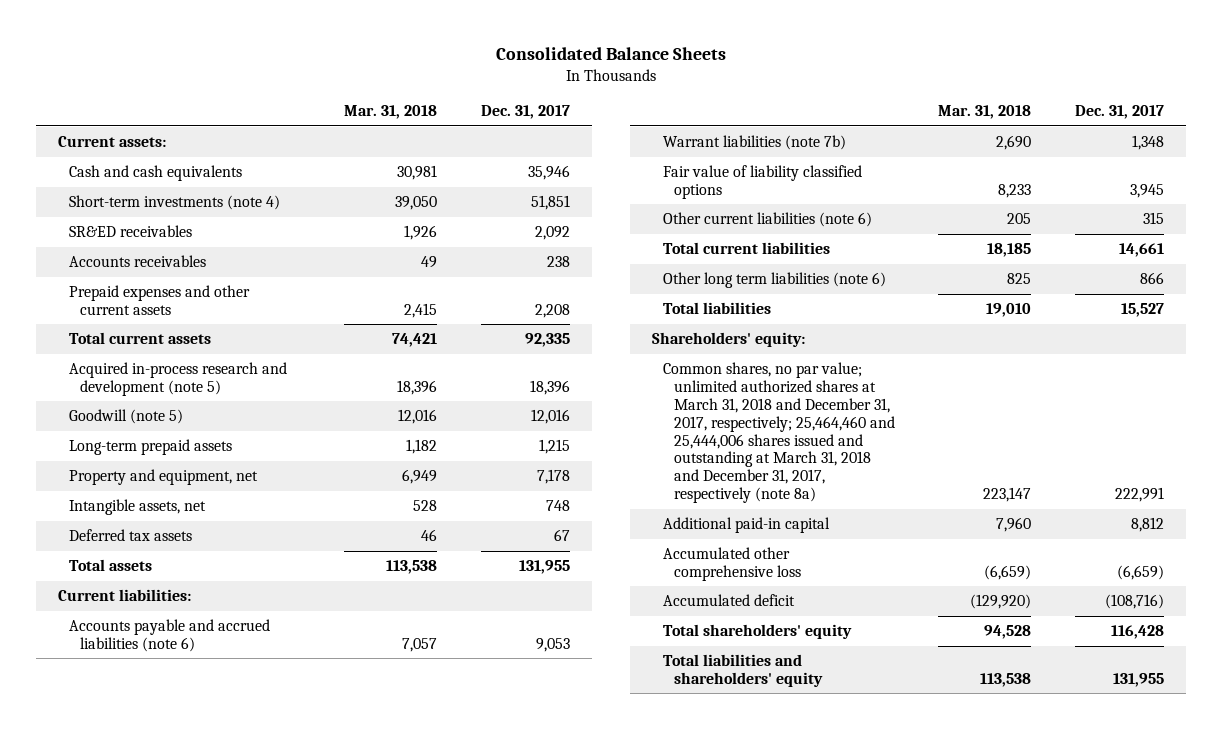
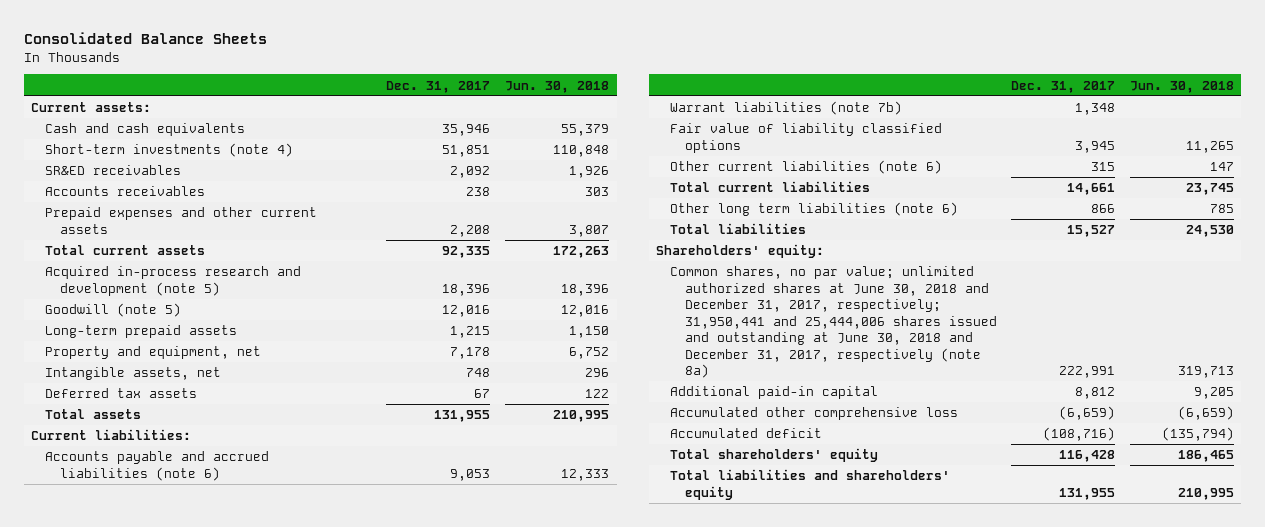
- | Mar. 31, 2018 | Dec. 31, 2017
+ | Dec. 31, 2017 | Jun. 30, 2018
- Common shares, no par value; unlimited authorized shares at March 31, 2018 and December 31, 2017, respectively; 25,464,460 and 25,444,006 shares issued and outstanding at March 31, 2018 and December 31, 2017, respectively (note 8a) | 223,147 | 222,991
+ Common shares, no par value; unlimited authorized shares at June 30, 2018 and December 31, 2017, respectively; 31,950,441 and 25,444,006 shares issued and outstanding at June 30, 2018 and December 31, 2017, respectively (note 8a) | 222,991 | 319,713

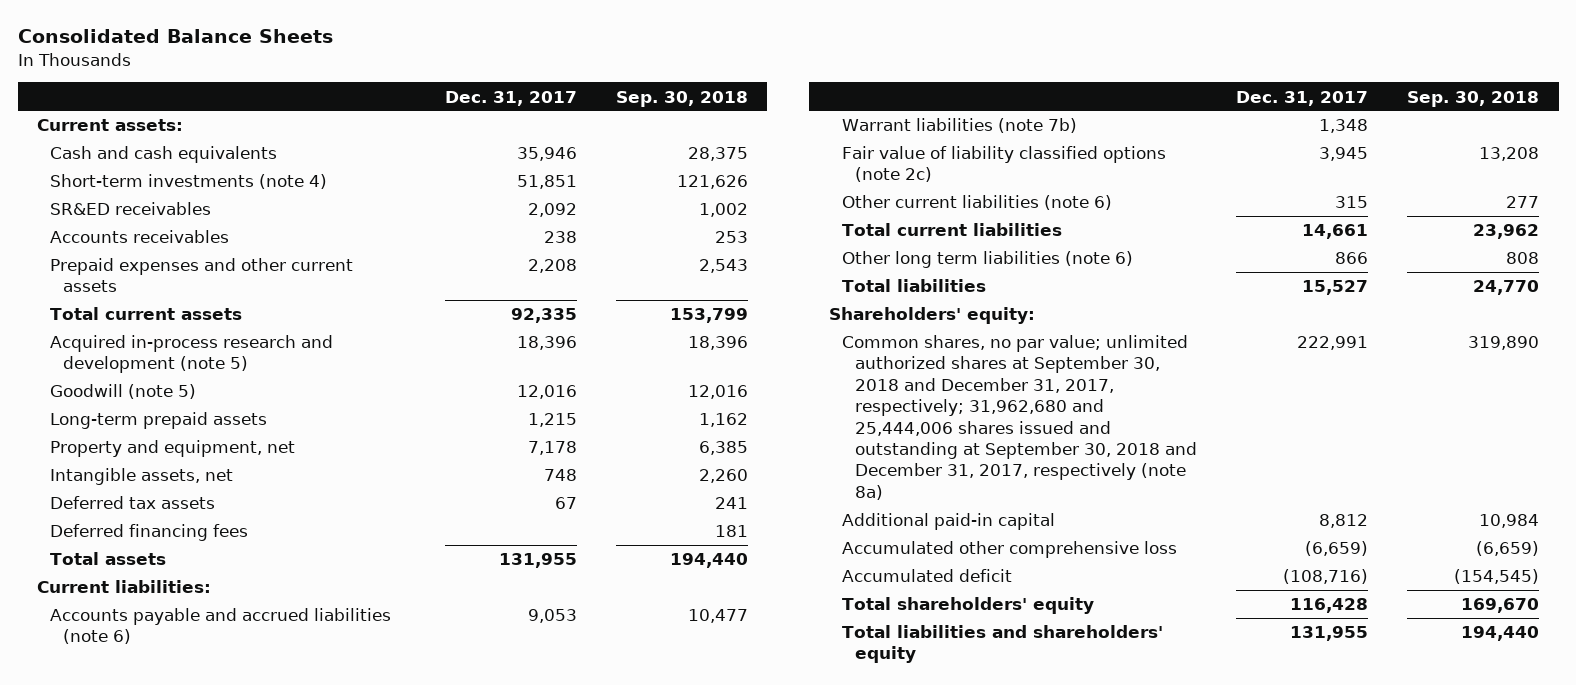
- | Dec. 31, 2017 | Jun. 30, 2018
+ | Dec. 31, 2017 | Sep. 30, 2018
+ Deferred financing fees | | 181
- Fair value of liability classified options | 3,945 | 11,265
+ Fair value of liability classified options (note 2c) | 3,945 | 13,208
- Common shares, no par value; unlimited authorized shares at June 30, 2018 and December 31, 2017, respectively; 31,950,441 and 25,444,006 shares issued and outstanding at June 30, 2018 and December 31, 2017, respectively (note 8a) | 222,991 | 319,713
+ Common shares, no par value; unlimited authorized shares at September 30, 2018 and December 31, 2017, respectively; 31,962,680 and 25,444,006 shares issued and outstanding at September 30, 2018 and December 31, 2017, respectively (note 8a) | 222,991 | 319,890

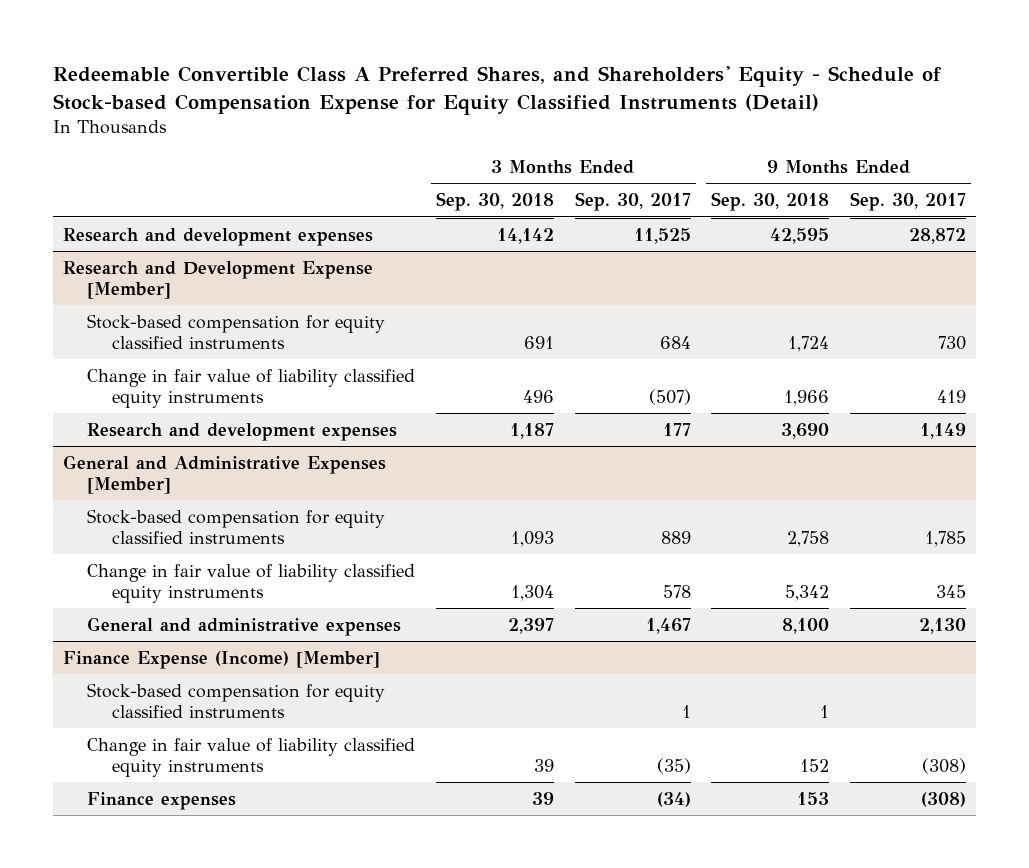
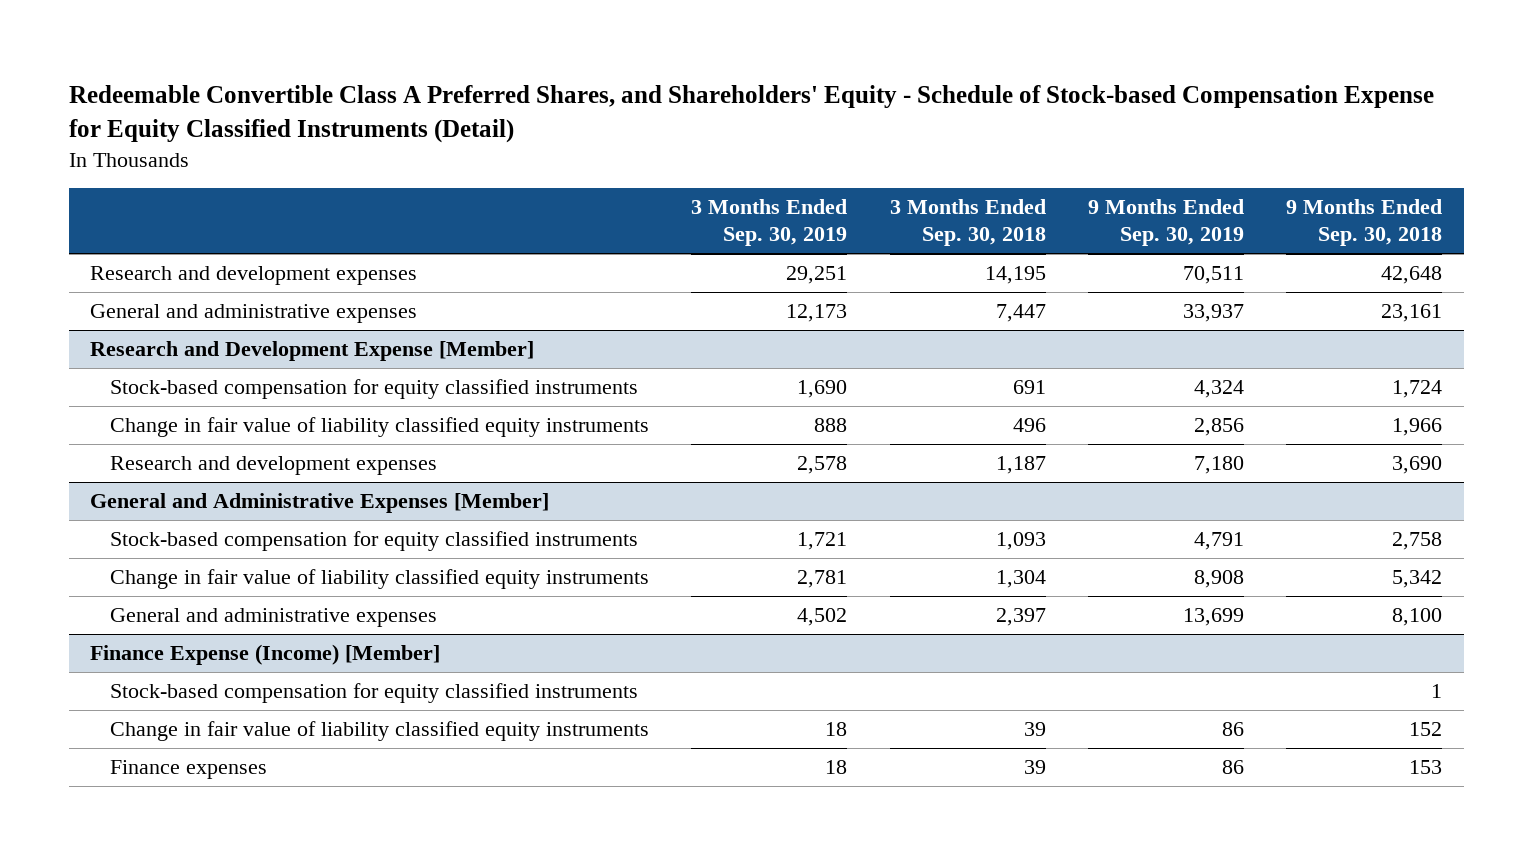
- | 3 Months Ended Sep. 30, 2018 | 3 Months Ended Sep. 30, 2017 | 9 Months Ended Sep. 30, 2018 | 9 Months Ended Sep. 30, 2017
+ | 3 Months Ended Sep. 30, 2019 | 3 Months Ended Sep. 30, 2018 | 9 Months Ended Sep. 30, 2019 | 9 Months Ended Sep. 30, 2018
- Research and development expenses | 14,142 | 11,525 | 42,595 | 28,872
+ Research and development expenses | 29,251 | 14,195 | 70,511 | 42,648
+ General and administrative expenses | 12,173 | 7,447 | 33,937 | 23,161

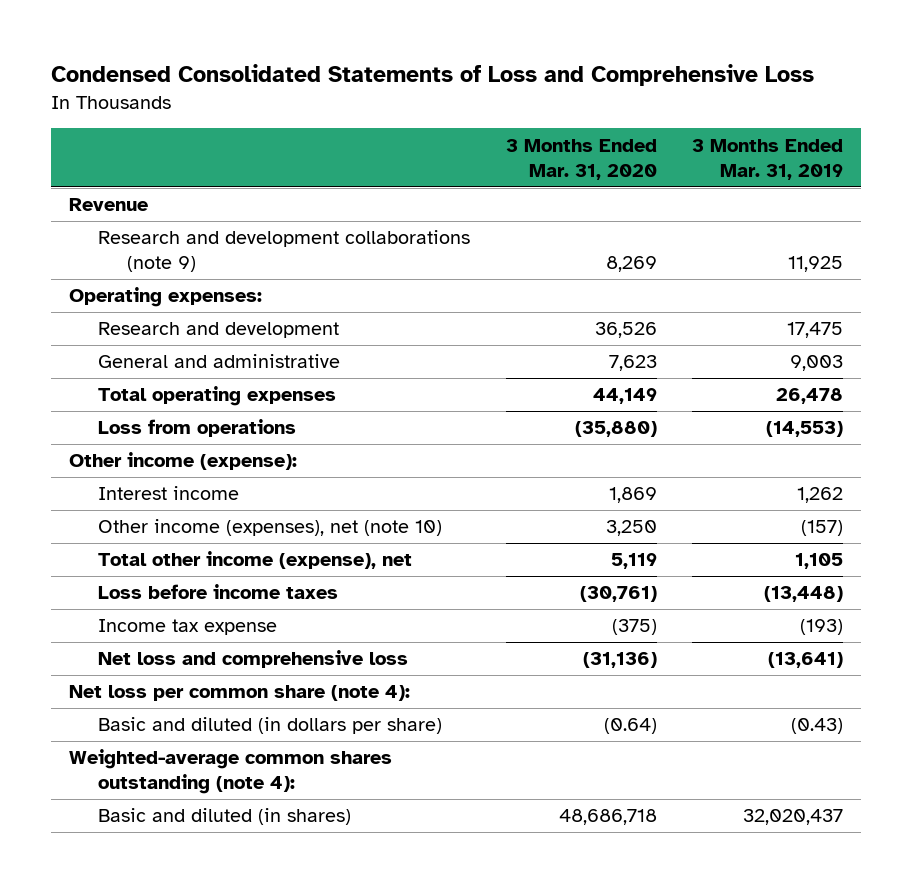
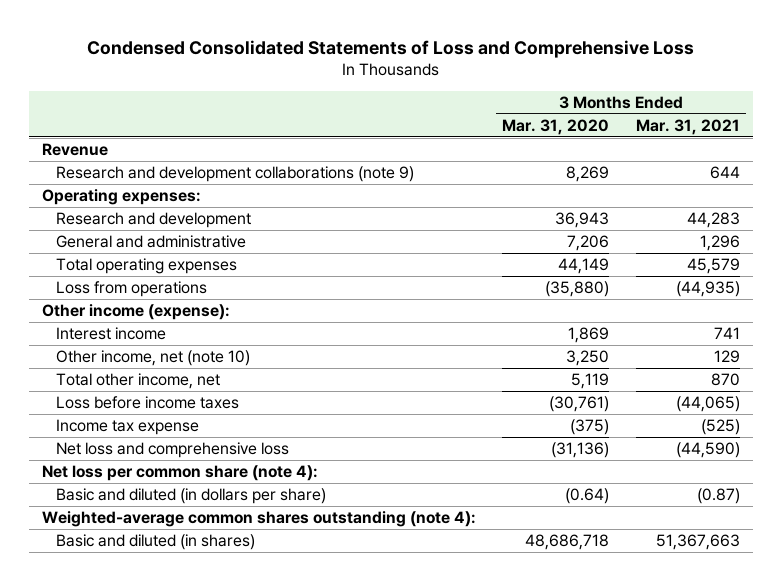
- | 3 Months Ended Mar. 31, 2020 | 3 Months Ended Mar. 31, 2019
+ | 3 Months Ended Mar. 31, 2020 | 3 Months Ended Mar. 31, 2021
- Research and development | 36,526 | 17,475
- General and administrative | 7,623 | 9,003
+ Research and development | 36,943 | 44,283
+ General and administrative | 7,206 | 1,296
- Other income (expenses), net (note 10) | 3,250 | (157)
- Total other income (expense), net | 5,119 | 1,105
+ Other income, net (note 10) | 3,250 | 129
+ Total other income, net | 5,119 | 870

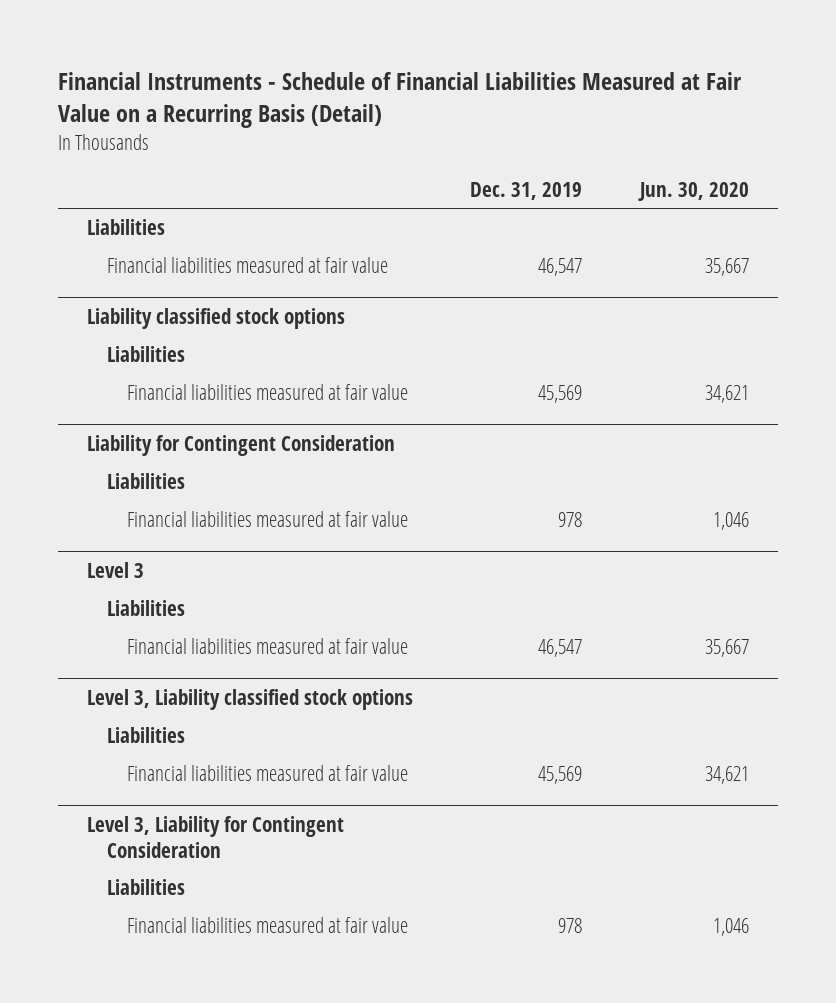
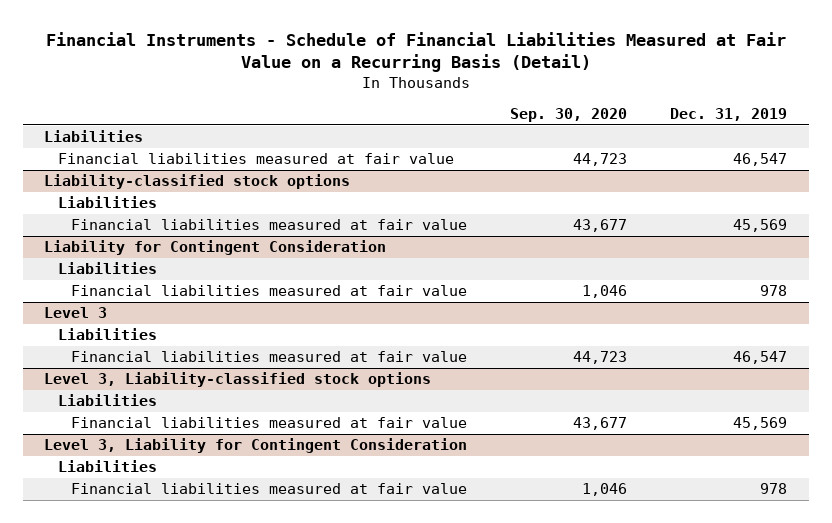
- | Dec. 31, 2019 | Jun. 30, 2020
+ | Sep. 30, 2020 | Dec. 31, 2019
- Liability classified stock options
+ Liability-classified stock options
- Level 3, Liability classified stock options
+ Level 3, Liability-classified stock options

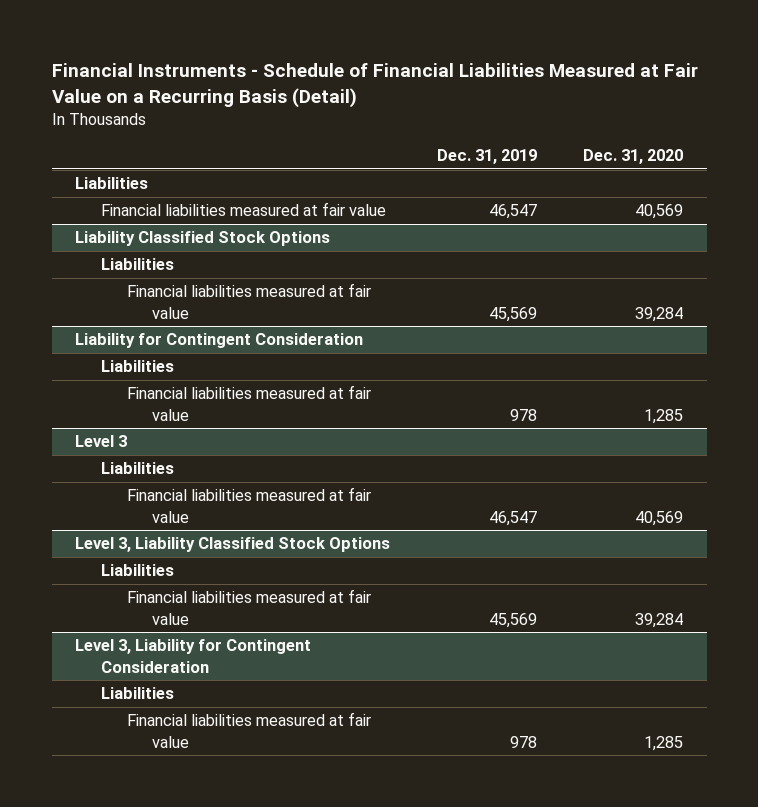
- | Sep. 30, 2020 | Dec. 31, 2019
+ | Dec. 31, 2019 | Dec. 31, 2020
- Liability-classified stock options
+ Liability Classified Stock Options
- Level 3, Liability-classified stock options
+ Level 3, Liability Classified Stock Options

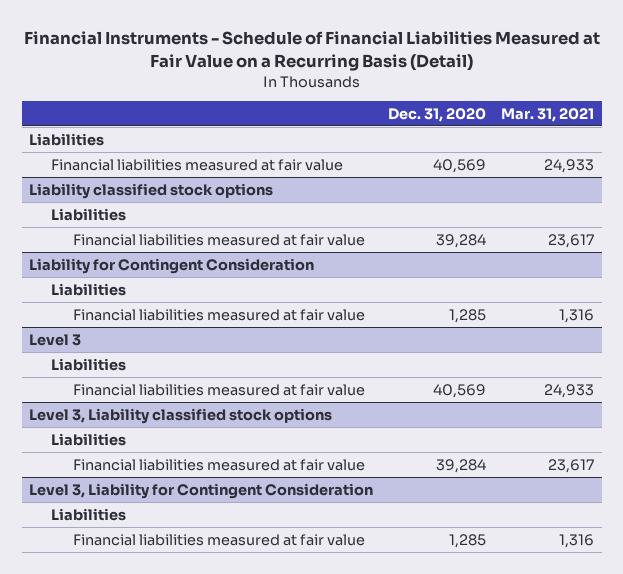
- | Dec. 31, 2019 | Dec. 31, 2020
+ | Dec. 31, 2020 | Mar. 31, 2021
- Liability Classified Stock Options
+ Liability classified stock options
- Level 3, Liability Classified Stock Options
+ Level 3, Liability classified stock options

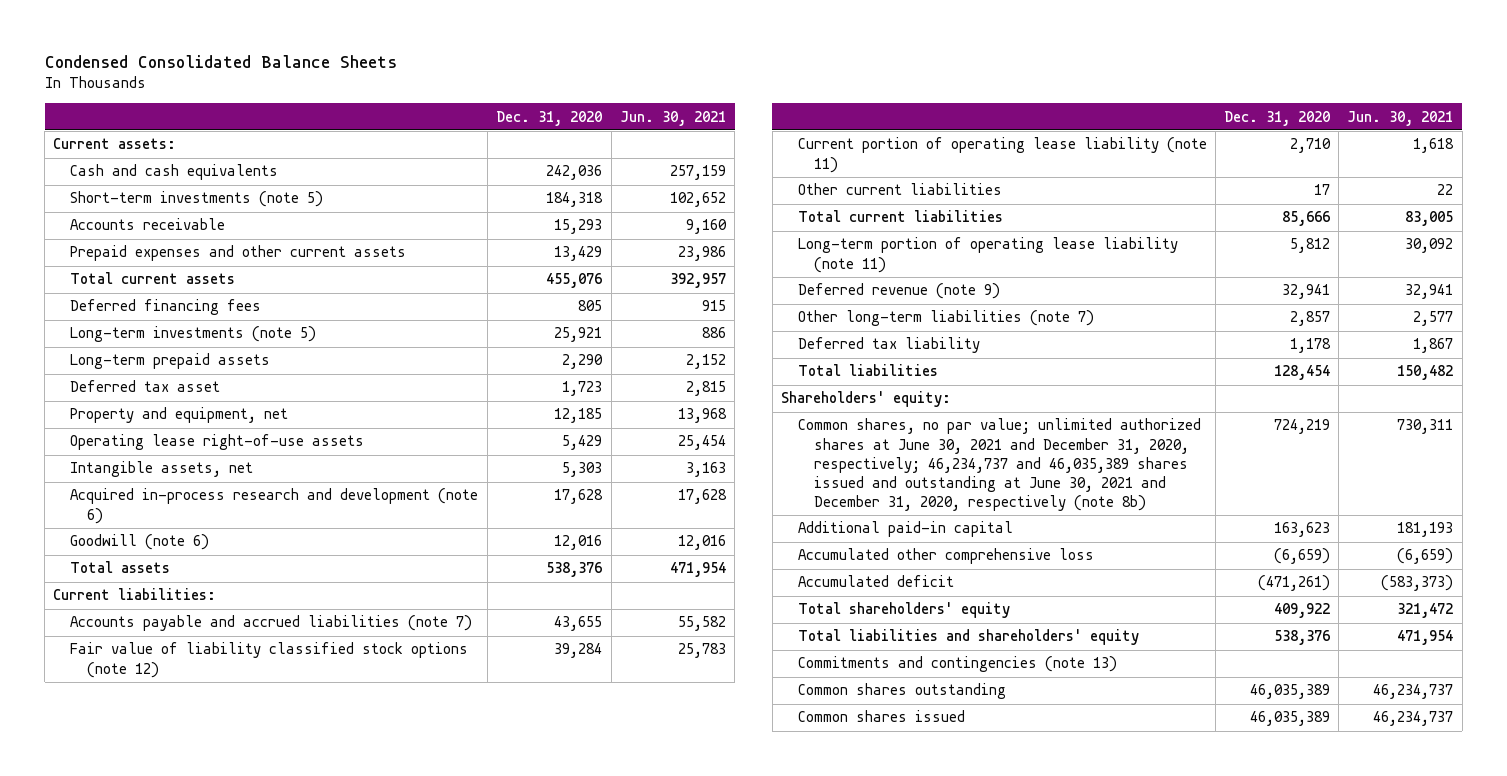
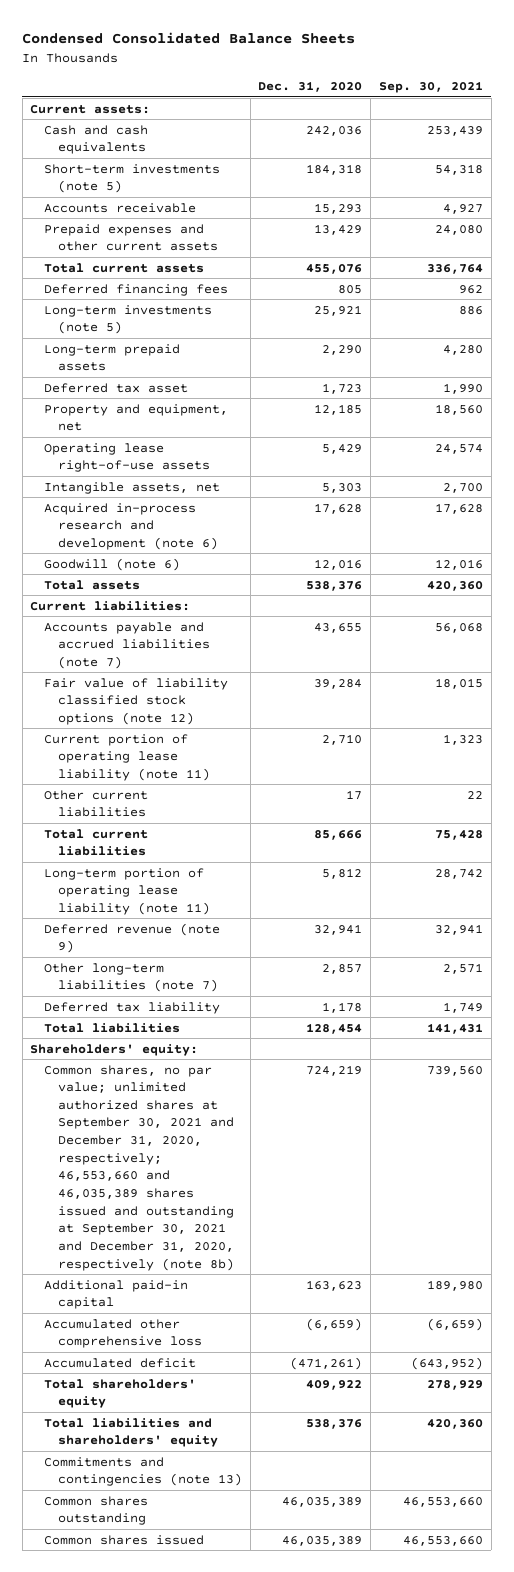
- | Dec. 31, 2020 | Jun. 30, 2021
+ | Dec. 31, 2020 | Sep. 30, 2021
- Common shares, no par value; unlimited authorized shares at June 30, 2021 and December 31, 2020, respectively; 46,234,737 and 46,035,389 shares issued and outstanding at June 30, 2021 and December 31, 2020, respectively (note 8b) | 724,219 | 730,311
+ Common shares, no par value; unlimited authorized shares at September 30, 2021 and December 31, 2020, respectively; 46,553,660 and 46,035,389 shares issued and outstanding at September 30, 2021 and December 31, 2020, respectively (note 8b) | 724,219 | 739,560

